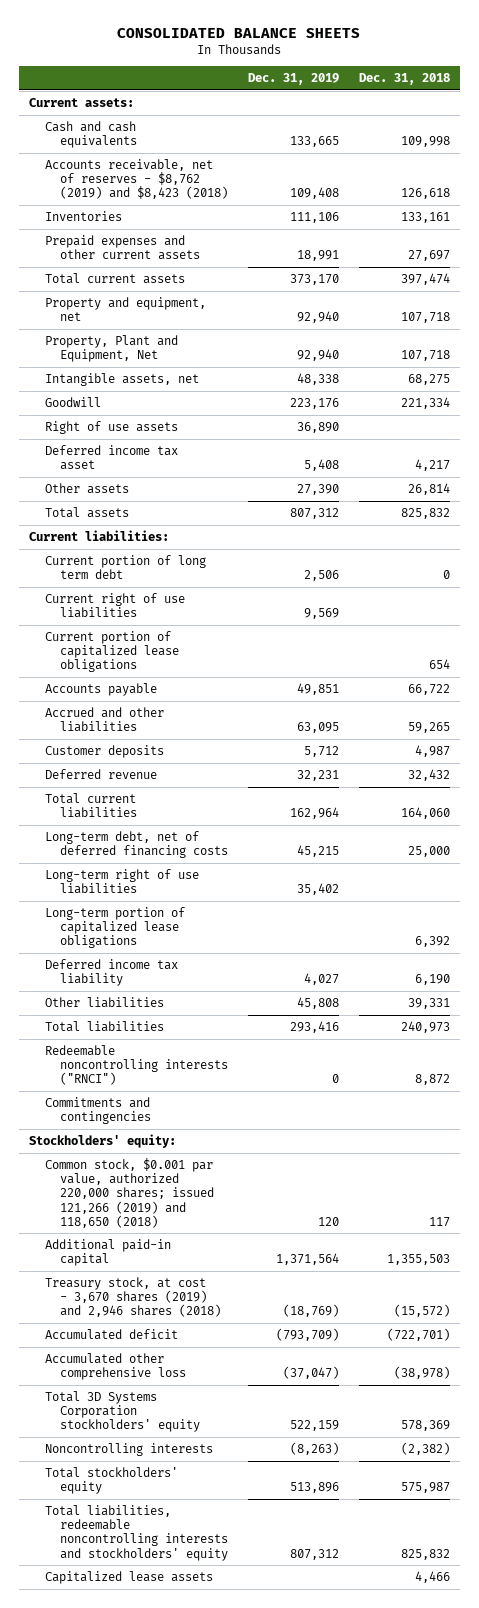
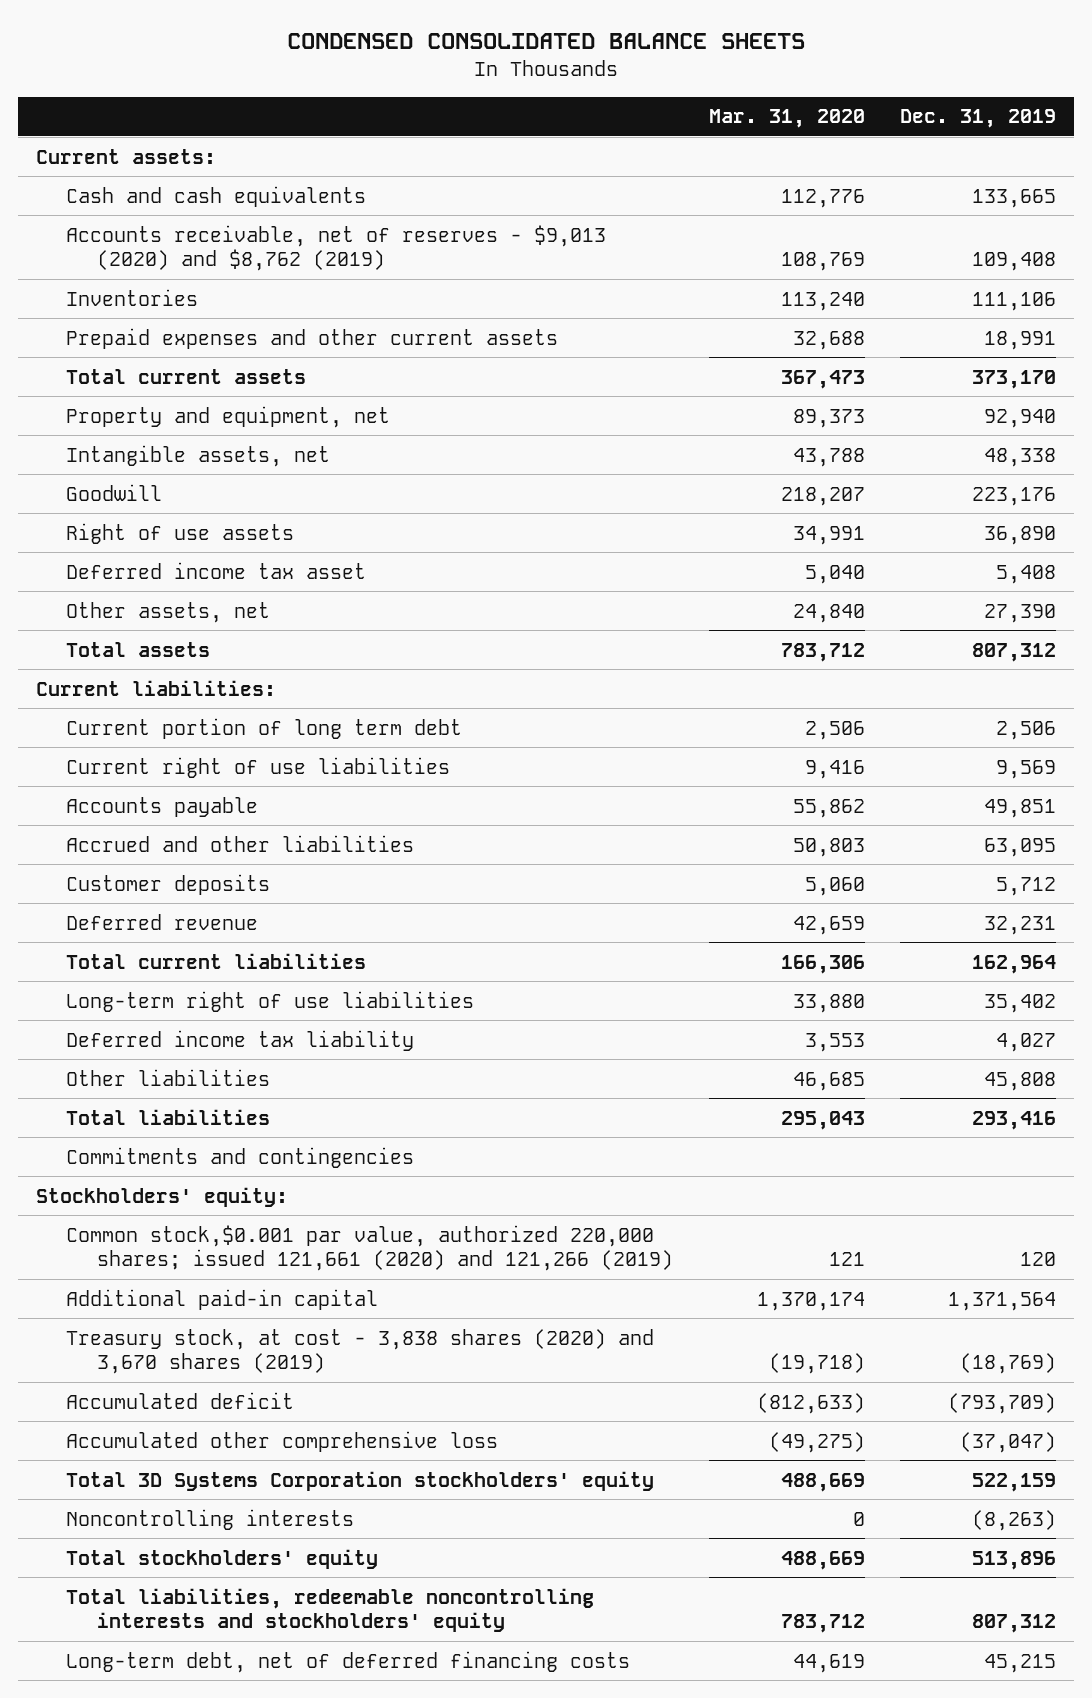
- CONSOLIDATED BALANCE SHEETS
+ CONDENSED CONSOLIDATED BALANCE SHEETS
- | Dec. 31, 2019 | Dec. 31, 2018
+ | Mar. 31, 2020 | Dec. 31, 2019
- Accounts receivable, net of reserves - $8,762 (2019) and $8,423 (2018) | 109,408 | 126,618
+ Accounts receivable, net of reserves - $9,013 (2020) and $8,762 (2019) | 108,769 | 109,408
- Property, Plant and Equipment, Net | 92,940 | 107,718
- Other assets | 27,390 | 26,814
+ Other assets, net | 24,840 | 27,390
- Current portion of capitalized lease obligations | | 654
- Long-term portion of capitalized lease obligations | | 6,392
- Redeemable noncontrolling interests ("RNCI") | 0 | 8,872
- Common stock, $0.001 par value, authorized 220,000 shares; issued 121,266 (2019) and 118,650 (2018) | 120 | 117
+ Common stock,$0.001 par value, authorized 220,000 shares; issued 121,661 (2020) and 121,266 (2019) | 121 | 120
- Treasury stock, at cost - 3,670 shares (2019) and 2,946 shares (2018) | (18,769) | (15,572)
+ Treasury stock, at cost - 3,838 shares (2020) and 3,670 shares (2019) | (19,718) | (18,769)
- Capitalized lease assets | | 4,466
moved down: Long-term debt, net of deferred financing costs | 44,619 | 45,215

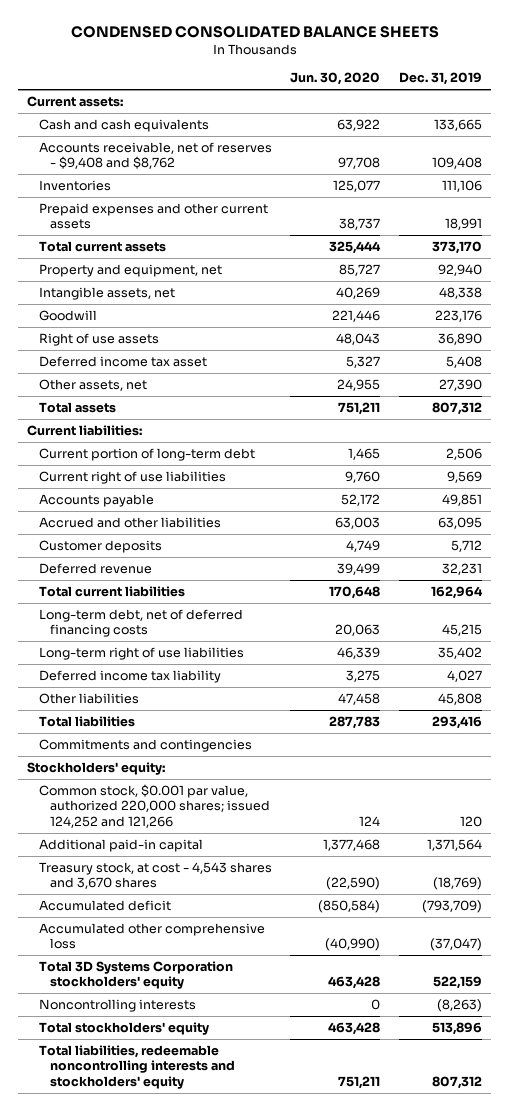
- | Mar. 31, 2020 | Dec. 31, 2019
+ | Jun. 30, 2020 | Dec. 31, 2019
- Accounts receivable, net of reserves - $9,013 (2020) and $8,762 (2019) | 108,769 | 109,408
+ Accounts receivable, net of reserves - $9,408 and $8,762 | 97,708 | 109,408
- Current portion of long term debt | 2,506 | 2,506
+ Current portion of long-term debt | 1,465 | 2,506
moved up: Long-term debt, net of deferred financing costs | 20,063 | 45,215
- Common stock,$0.001 par value, authorized 220,000 shares; issued 121,661 (2020) and 121,266 (2019) | 121 | 120
+ Common stock, $0.001 par value, authorized 220,000 shares; issued 124,252 and 121,266 | 124 | 120
- Treasury stock, at cost - 3,838 shares (2020) and 3,670 shares (2019) | (19,718) | (18,769)
+ Treasury stock, at cost - 4,543 shares and 3,670 shares | (22,590) | (18,769)

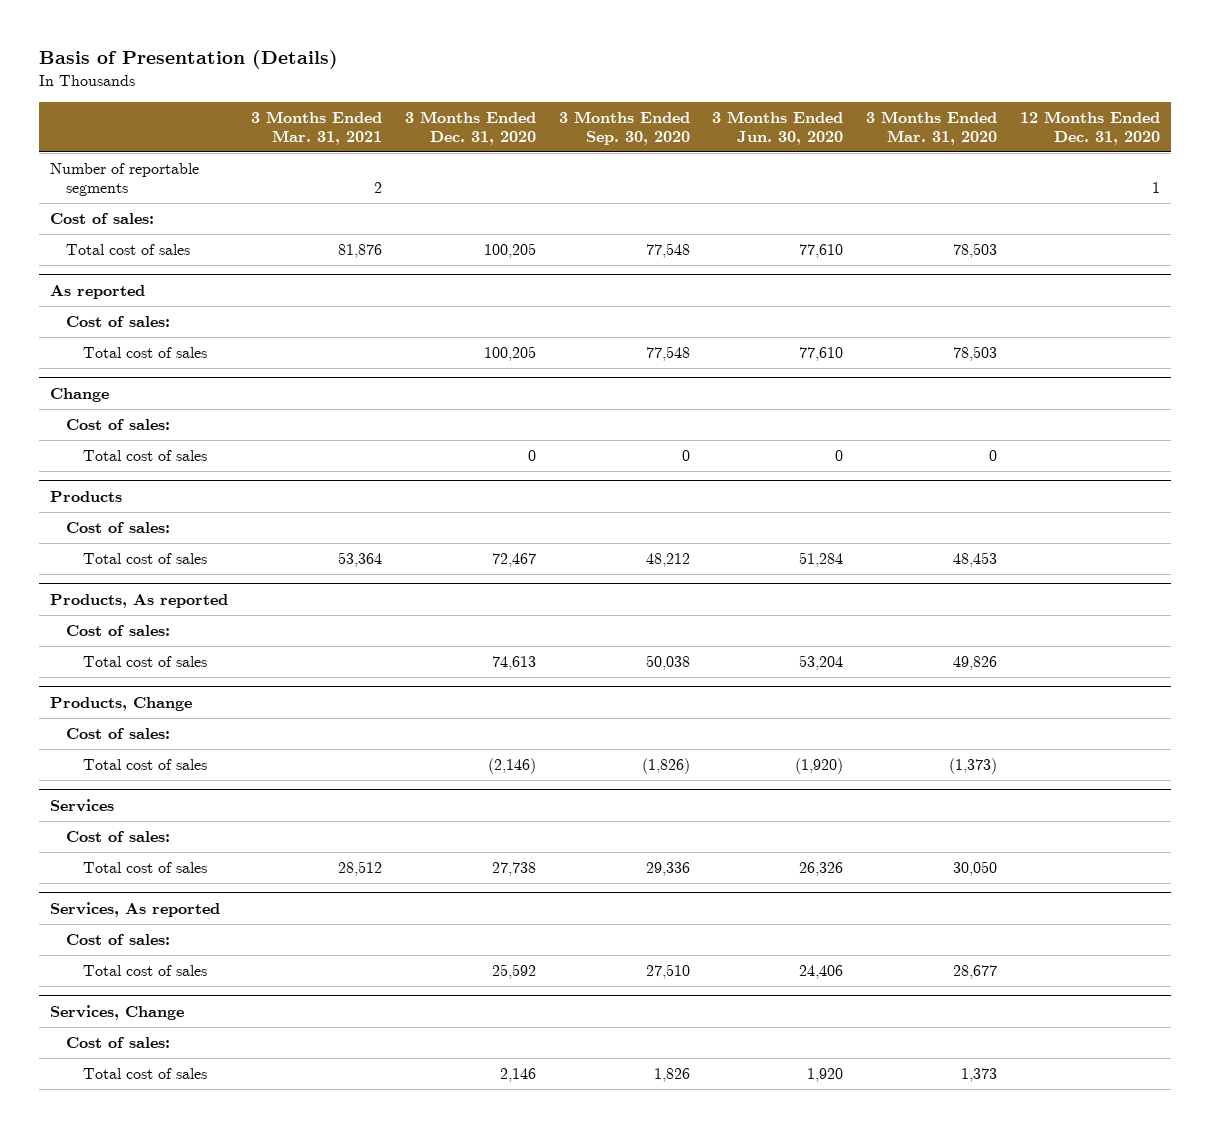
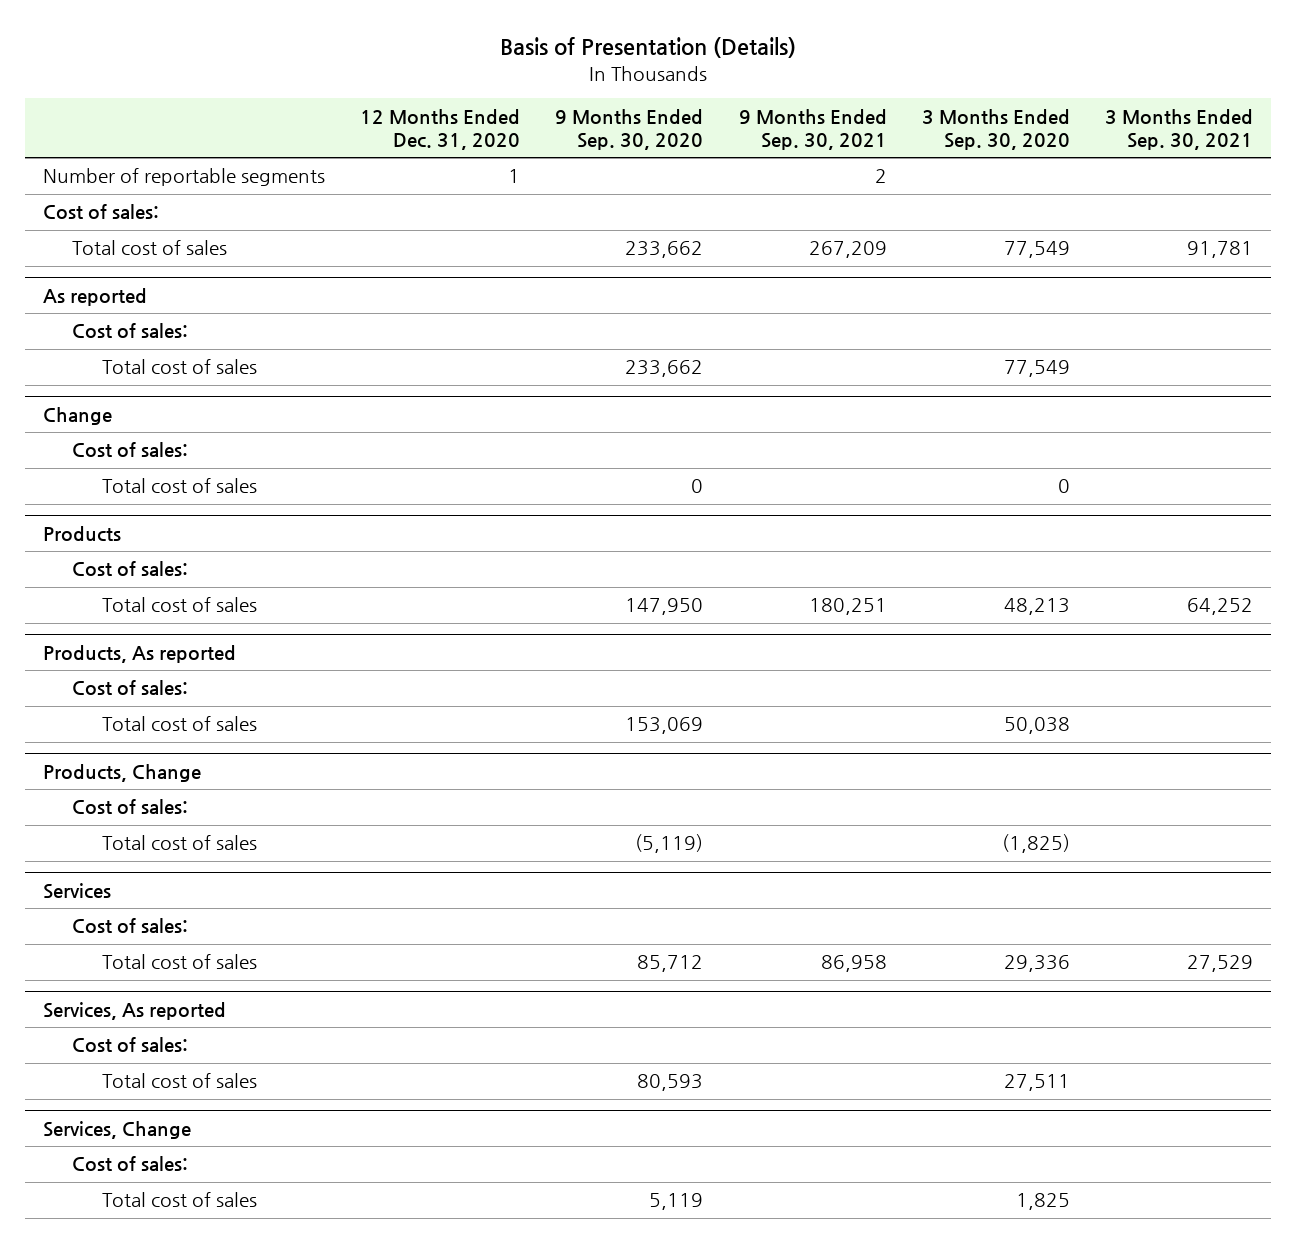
- | 3 Months Ended Mar. 31, 2021 | 3 Months Ended Dec. 31, 2020 | 3 Months Ended Sep. 30, 2020 | 3 Months Ended Jun. 30, 2020 | 3 Months Ended Mar. 31, 2020 | 12 Months Ended Dec. 31, 2020
+ | 12 Months Ended Dec. 31, 2020 | 9 Months Ended Sep. 30, 2020 | 9 Months Ended Sep. 30, 2021 | 3 Months Ended Sep. 30, 2020 | 3 Months Ended Sep. 30, 2021
- Total cost of sales | 81,876 | 100,205 | 77,548 | 77,610 | 78,503 |
+ Total cost of sales | | 233,662 | 267,209 | 77,549 | 91,781
@ As reported
- Total cost of sales | | 100,205 | 77,548 | 77,610 | 78,503 |
+ Total cost of sales | | 233,662 | | 77,549 |
@ Products
- Total cost of sales | 53,364 | 72,467 | 48,212 | 51,284 | 48,453 |
+ Total cost of sales | | 147,950 | 180,251 | 48,213 | 64,252
@ Products, Change
- Total cost of sales | | (2,146) | (1,826) | (1,920) | (1,373) |
+ Total cost of sales | | (5,119) | | (1,825) |
@ Services, As reported
- Total cost of sales | | 25,592 | 27,510 | 24,406 | 28,677 |
+ Total cost of sales | | 80,593 | | 27,511 |
@ Services, Change
- Total cost of sales | | 2,146 | 1,826 | 1,920 | 1,373 |
+ Total cost of sales | | 5,119 | | 1,825 |

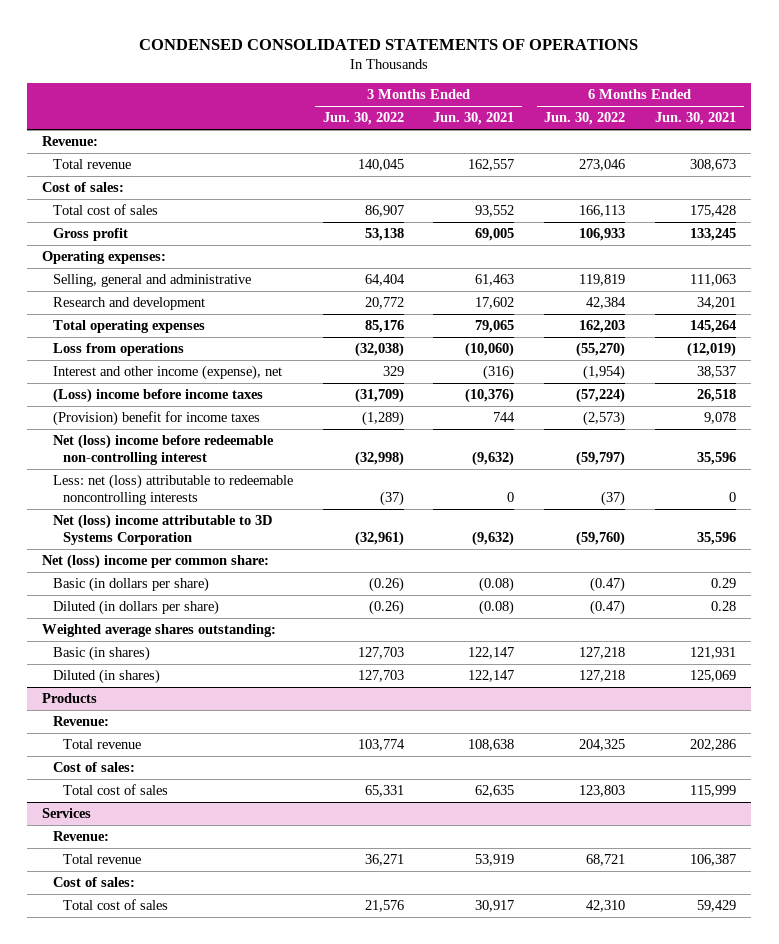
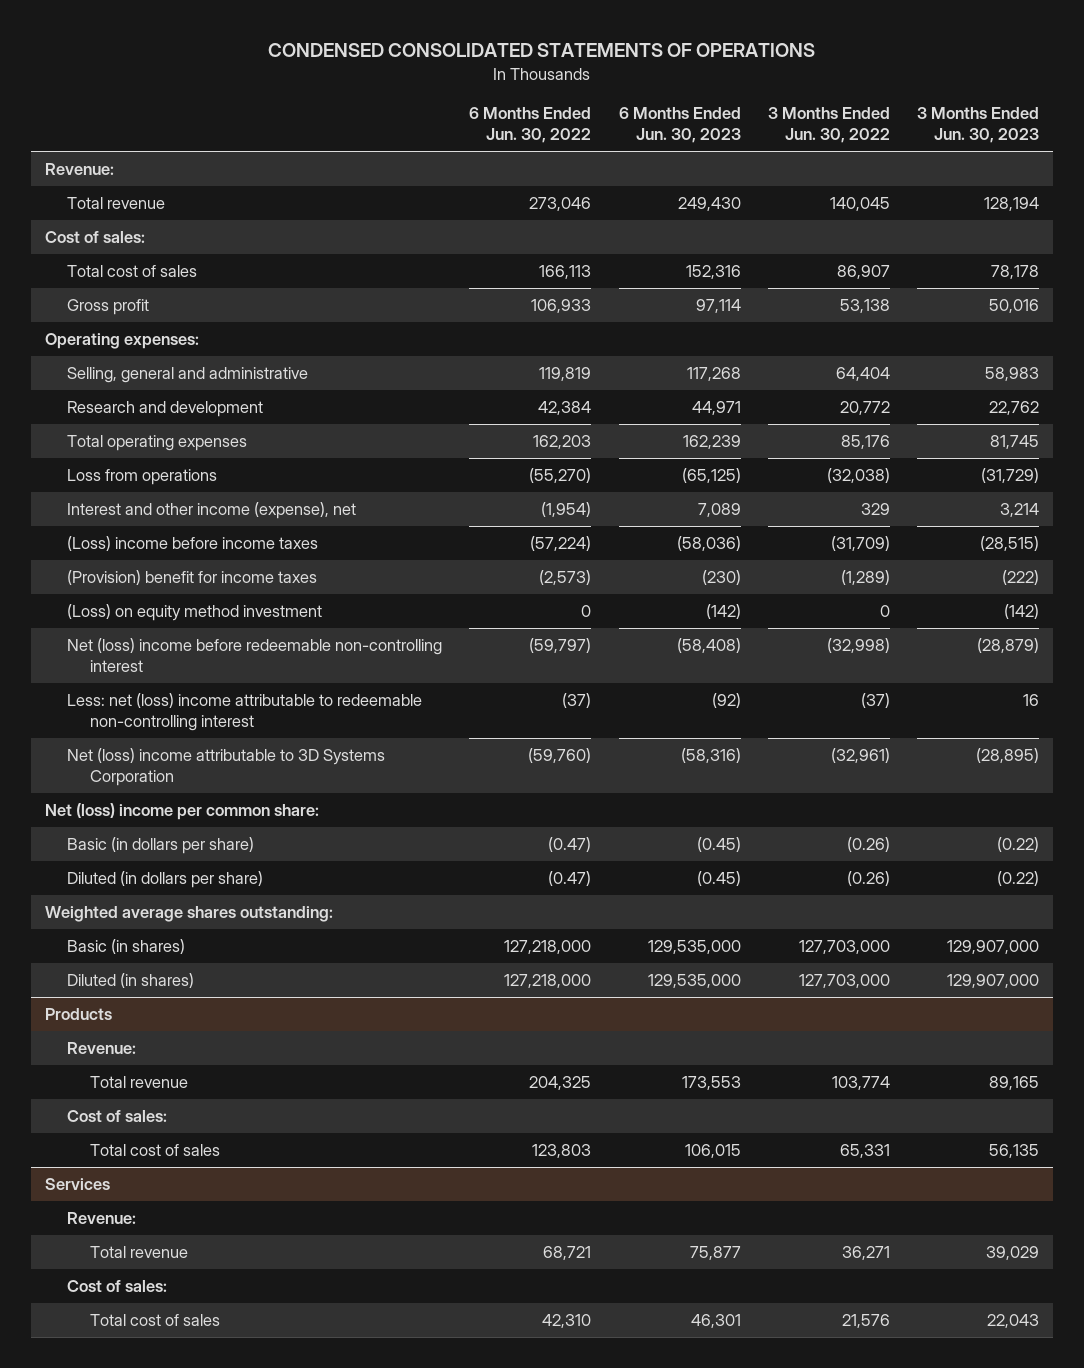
- | 3 Months Ended Jun. 30, 2022 | 3 Months Ended Jun. 30, 2021 | 6 Months Ended Jun. 30, 2022 | 6 Months Ended Jun. 30, 2021
+ | 6 Months Ended Jun. 30, 2022 | 6 Months Ended Jun. 30, 2023 | 3 Months Ended Jun. 30, 2022 | 3 Months Ended Jun. 30, 2023
+ (Loss) on equity method investment | 0 | (142) | 0 | (142)
- Less: net (loss) attributable to redeemable noncontrolling interests | (37) | 0 | (37) | 0
+ Less: net (loss) income attributable to redeemable non-controlling interest | (37) | (92) | (37) | 16
- Basic (in shares) | 127,703 | 122,147 | 127,218 | 121,931
- Diluted (in shares) | 127,703 | 122,147 | 127,218 | 125,069
+ Basic (in shares) | 127,218,000 | 129,535,000 | 127,703,000 | 129,907,000
+ Diluted (in shares) | 127,218,000 | 129,535,000 | 127,703,000 | 129,907,000

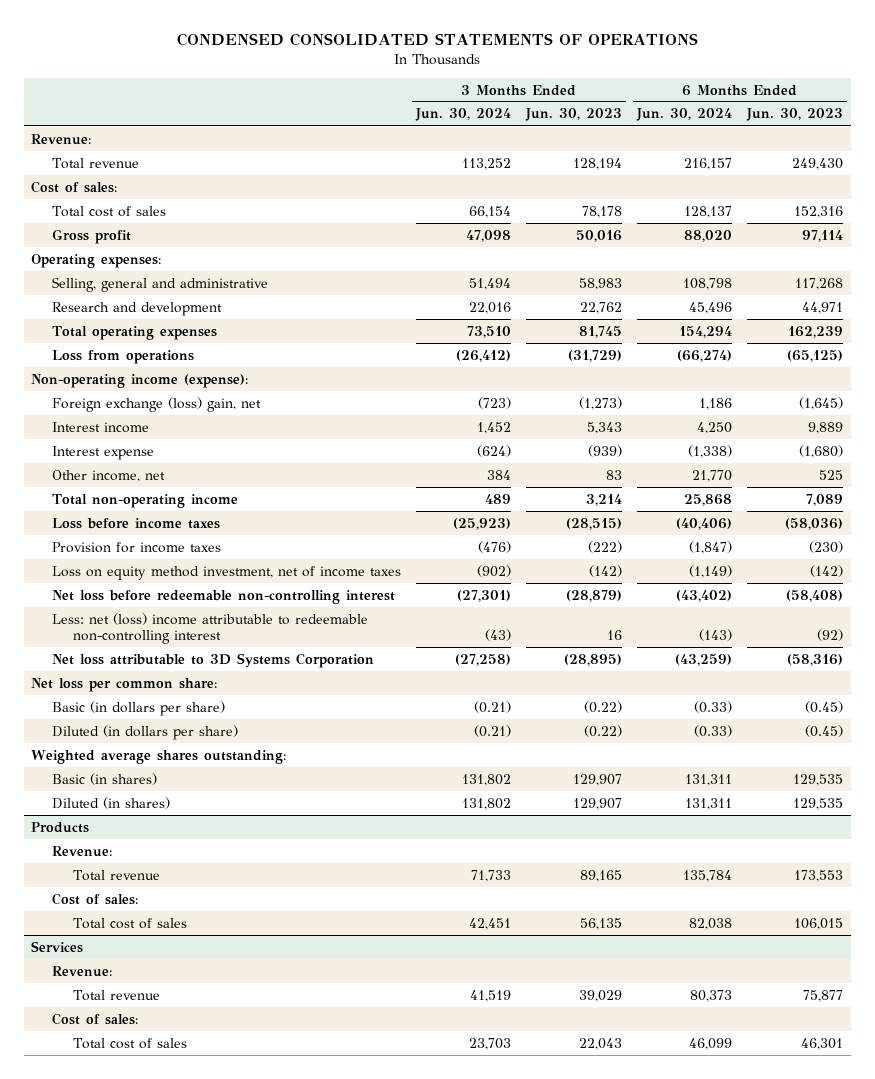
- | 6 Months Ended Jun. 30, 2022 | 6 Months Ended Jun. 30, 2023 | 3 Months Ended Jun. 30, 2022 | 3 Months Ended Jun. 30, 2023
+ | 3 Months Ended Jun. 30, 2024 | 3 Months Ended Jun. 30, 2023 | 6 Months Ended Jun. 30, 2024 | 6 Months Ended Jun. 30, 2023
- Interest and other income (expense), net | (1,954) | 7,089 | 329 | 3,214
- (Loss) income before income taxes | (57,224) | (58,036) | (31,709) | (28,515)
- (Provision) benefit for income taxes | (2,573) | (230) | (1,289) | (222)
- (Loss) on equity method investment | 0 | (142) | 0 | (142)
- Net (loss) income before redeemable non-controlling interest | (59,797) | (58,408) | (32,998) | (28,879)
+ Non-operating income (expense):
+ Foreign exchange (loss) gain, net | (723) | (1,273) | 1,186 | (1,645)
+ Interest income | 1,452 | 5,343 | 4,250 | 9,889
+ Interest expense | (624) | (939) | (1,338) | (1,680)
+ Other income, net | 384 | 83 | 21,770 | 525
+ Total non-operating income | 489 | 3,214 | 25,868 | 7,089
+ Loss before income taxes | (25,923) | (28,515) | (40,406) | (58,036)
+ Provision for income taxes | (476) | (222) | (1,847) | (230)
+ Loss on equity method investment, net of income taxes | (902) | (142) | (1,149) | (142)
+ Net loss before redeemable non-controlling interest | (27,301) | (28,879) | (43,402) | (58,408)
- Net (loss) income attributable to 3D Systems Corporation | (59,760) | (58,316) | (32,961) | (28,895)
- Net (loss) income per common share:
+ Net loss attributable to 3D Systems Corporation | (27,258) | (28,895) | (43,259) | (58,316)
+ Net loss per common share:
- Basic (in shares) | 127,218,000 | 129,535,000 | 127,703,000 | 129,907,000
- Diluted (in shares) | 127,218,000 | 129,535,000 | 127,703,000 | 129,907,000
+ Basic (in shares) | 131,802 | 129,907 | 131,311 | 129,535
+ Diluted (in shares) | 131,802 | 129,907 | 131,311 | 129,535

